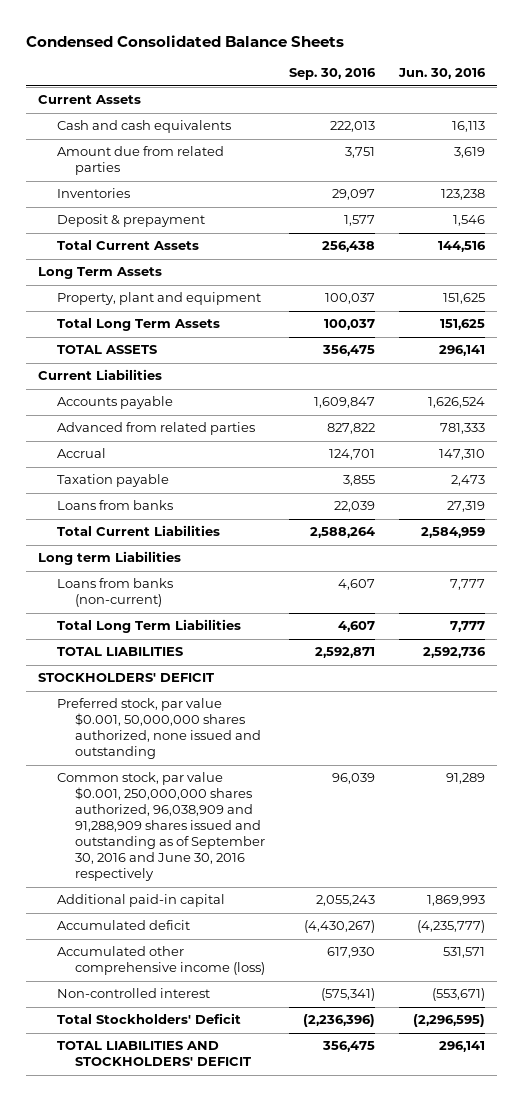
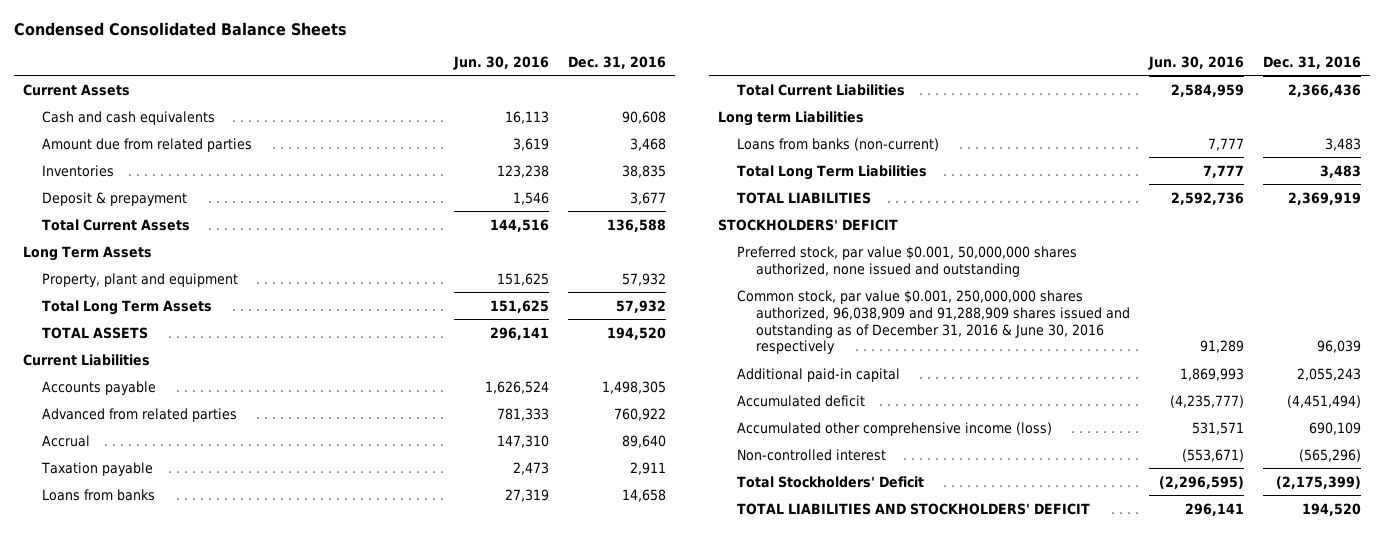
- | Sep. 30, 2016 | Jun. 30, 2016
+ | Jun. 30, 2016 | Dec. 31, 2016
- Common stock, par value $0.001, 250,000,000 shares authorized, 96,038,909 and 91,288,909 shares issued and outstanding as of September 30, 2016 and June 30, 2016 respectively | 96,039 | 91,289
+ Common stock, par value $0.001, 250,000,000 shares authorized, 96,038,909 and 91,288,909 shares issued and outstanding as of December 31, 2016 & June 30, 2016 respectively | 91,289 | 96,039

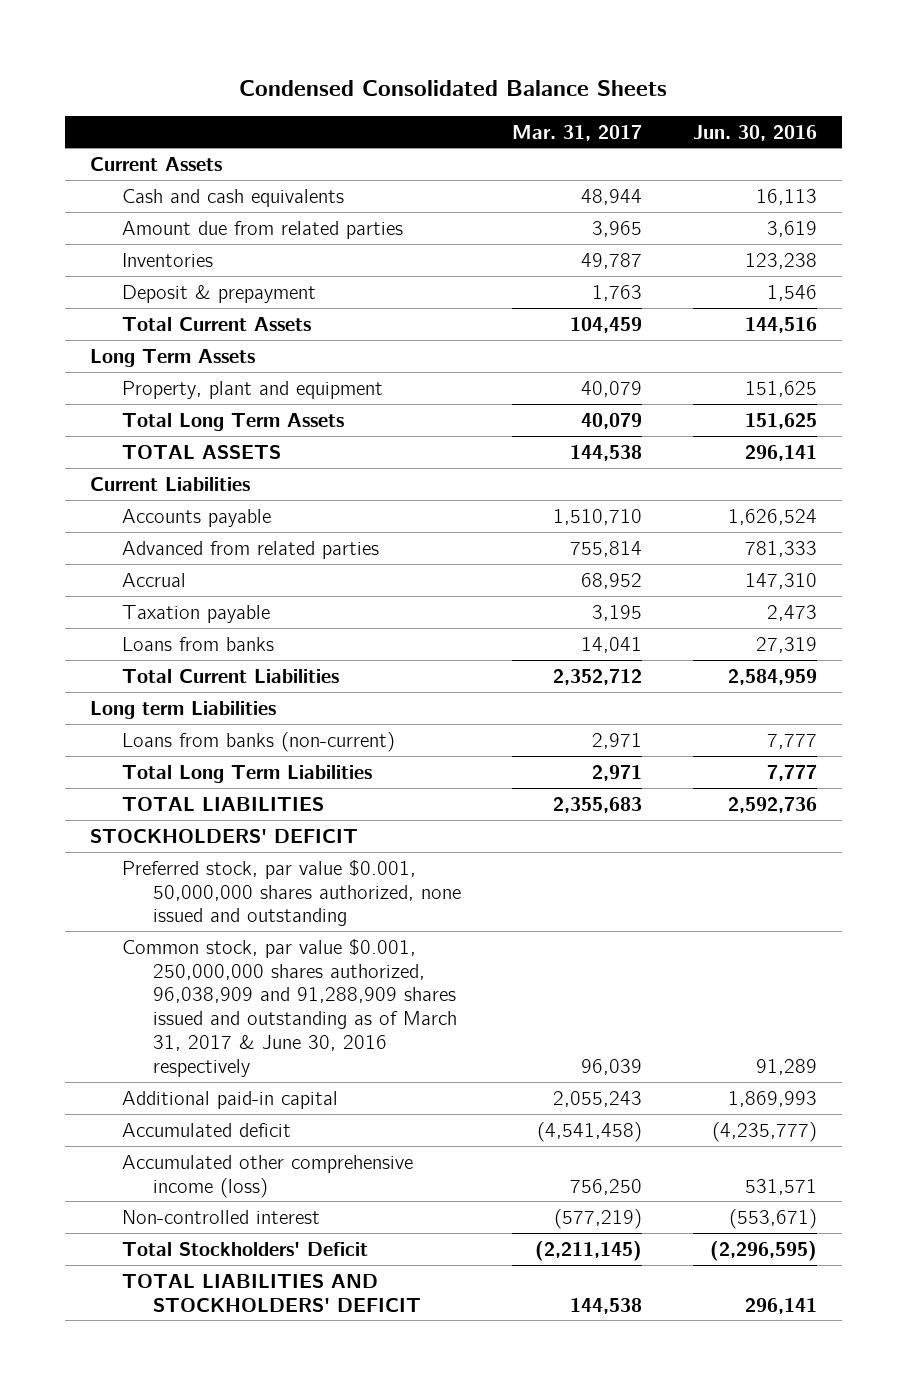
- | Jun. 30, 2016 | Dec. 31, 2016
+ | Mar. 31, 2017 | Jun. 30, 2016
- Common stock, par value $0.001, 250,000,000 shares authorized, 96,038,909 and 91,288,909 shares issued and outstanding as of December 31, 2016 & June 30, 2016 respectively | 91,289 | 96,039
+ Common stock, par value $0.001, 250,000,000 shares authorized, 96,038,909 and 91,288,909 shares issued and outstanding as of March 31, 2017 & June 30, 2016 respectively | 96,039 | 91,289

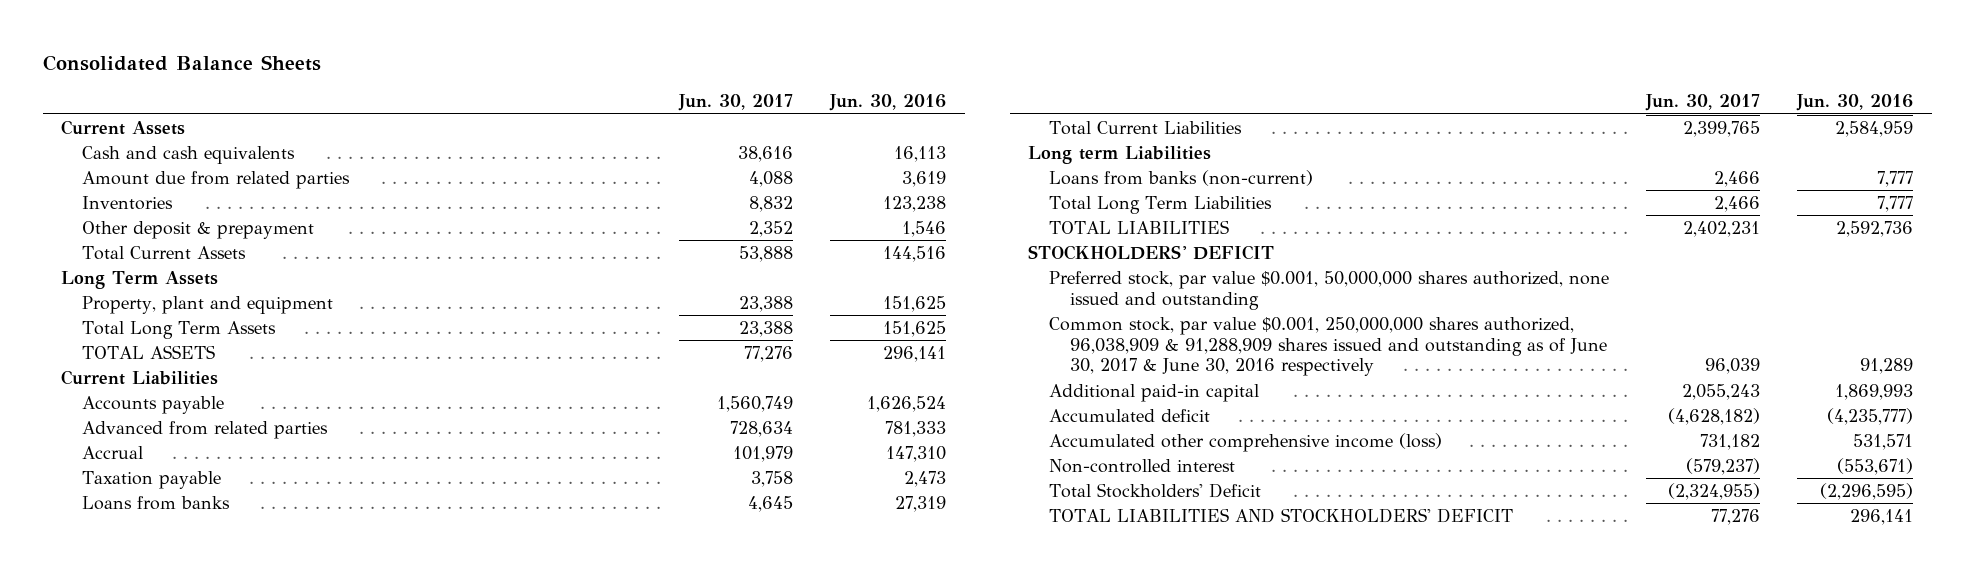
- Condensed Consolidated Balance Sheets
+ Consolidated Balance Sheets
- | Mar. 31, 2017 | Jun. 30, 2016
+ | Jun. 30, 2017 | Jun. 30, 2016
- Deposit & prepayment | 1,763 | 1,546
+ Other deposit & prepayment | 2,352 | 1,546
- Common stock, par value $0.001, 250,000,000 shares authorized, 96,038,909 and 91,288,909 shares issued and outstanding as of March 31, 2017 & June 30, 2016 respectively | 96,039 | 91,289
+ Common stock, par value $0.001, 250,000,000 shares authorized, 96,038,909 & 91,288,909 shares issued and outstanding as of June 30, 2017 & June 30, 2016 respectively | 96,039 | 91,289

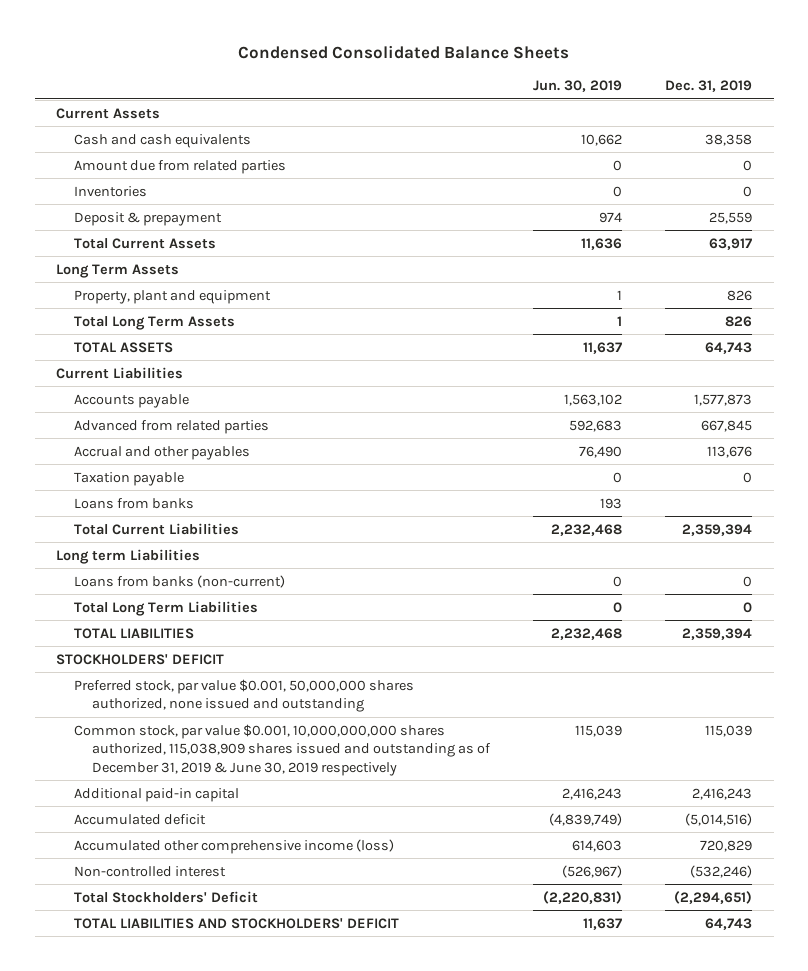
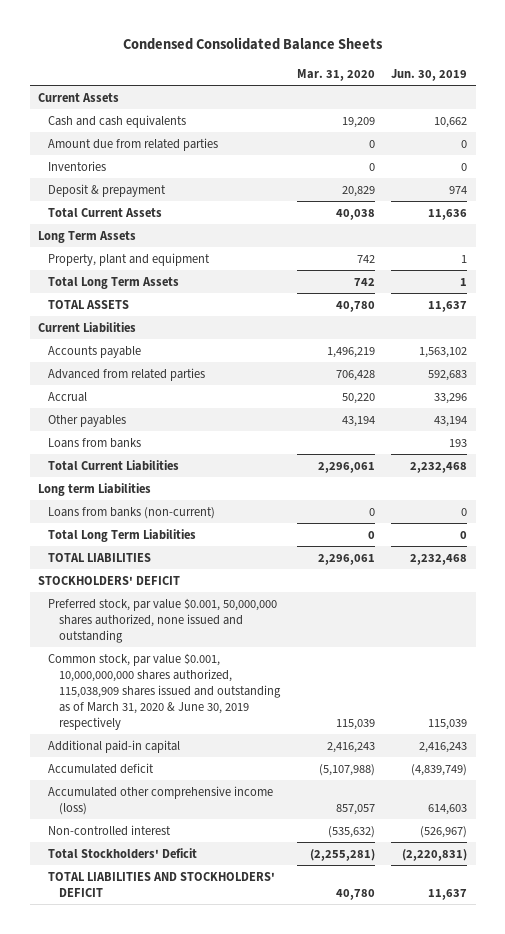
- | Jun. 30, 2019 | Dec. 31, 2019
+ | Mar. 31, 2020 | Jun. 30, 2019
- Accrual and other payables | 76,490 | 113,676
- Taxation payable | 0 | 0
+ Accrual | 50,220 | 33,296
+ Other payables | 43,194 | 43,194
- Common stock, par value $0.001, 10,000,000,000 shares authorized, 115,038,909 shares issued and outstanding as of December 31, 2019 & June 30, 2019 respectively | 115,039 | 115,039
+ Common stock, par value $0.001, 10,000,000,000 shares authorized, 115,038,909 shares issued and outstanding as of March 31, 2020 & June 30, 2019 respectively | 115,039 | 115,039

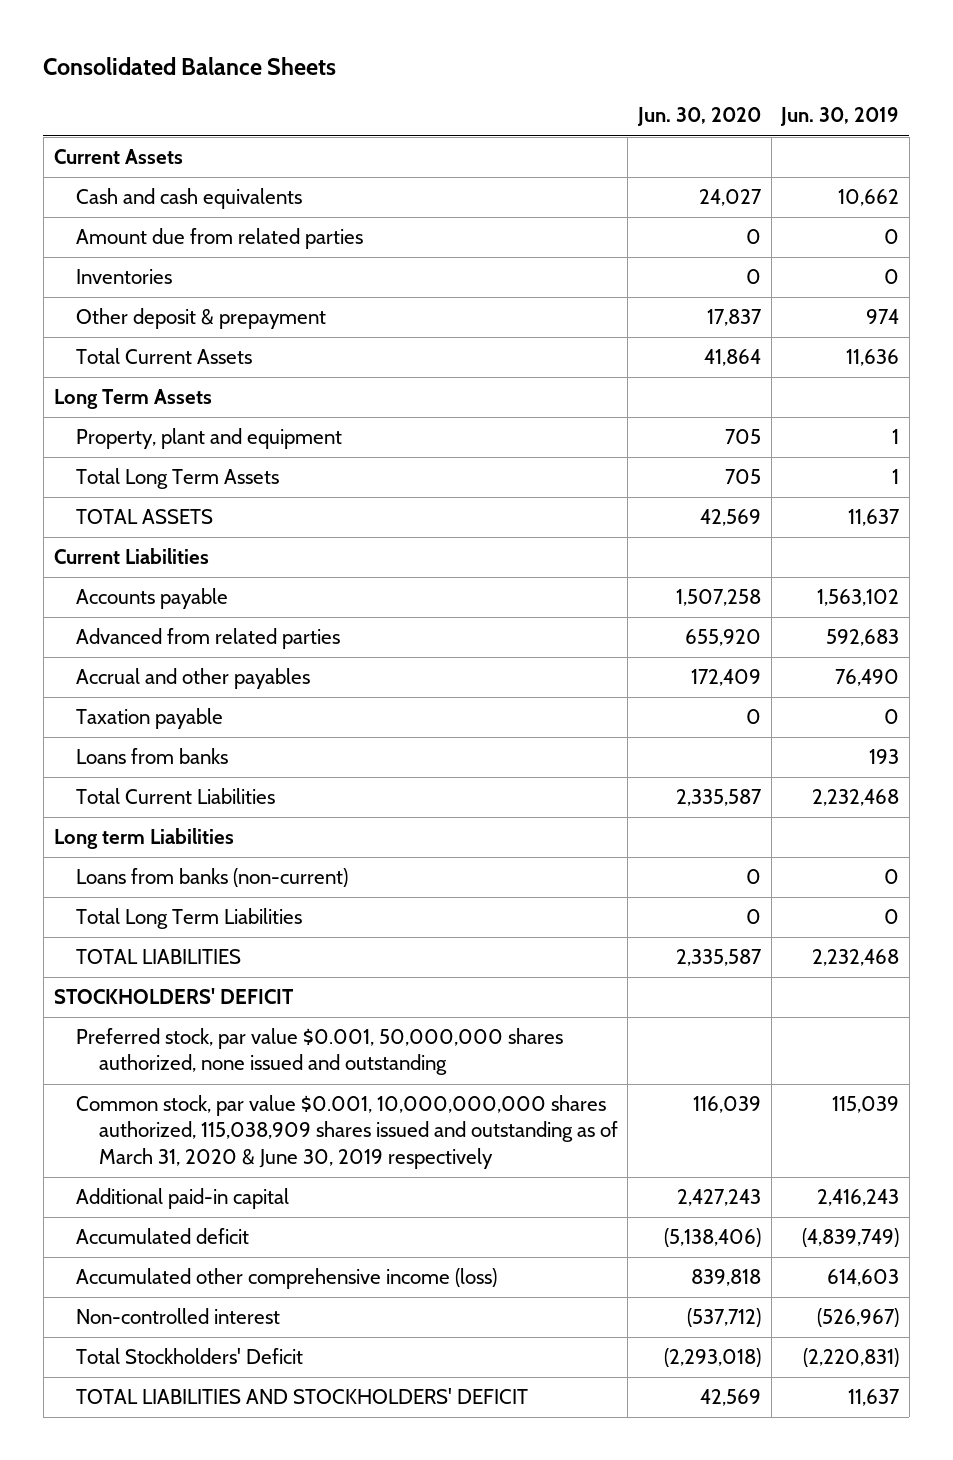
- Condensed Consolidated Balance Sheets
+ Consolidated Balance Sheets
- | Mar. 31, 2020 | Jun. 30, 2019
+ | Jun. 30, 2020 | Jun. 30, 2019
- Deposit & prepayment | 20,829 | 974
+ Other deposit & prepayment | 17,837 | 974
- Accrual | 50,220 | 33,296
- Other payables | 43,194 | 43,194
+ Accrual and other payables | 172,409 | 76,490
+ Taxation payable | 0 | 0

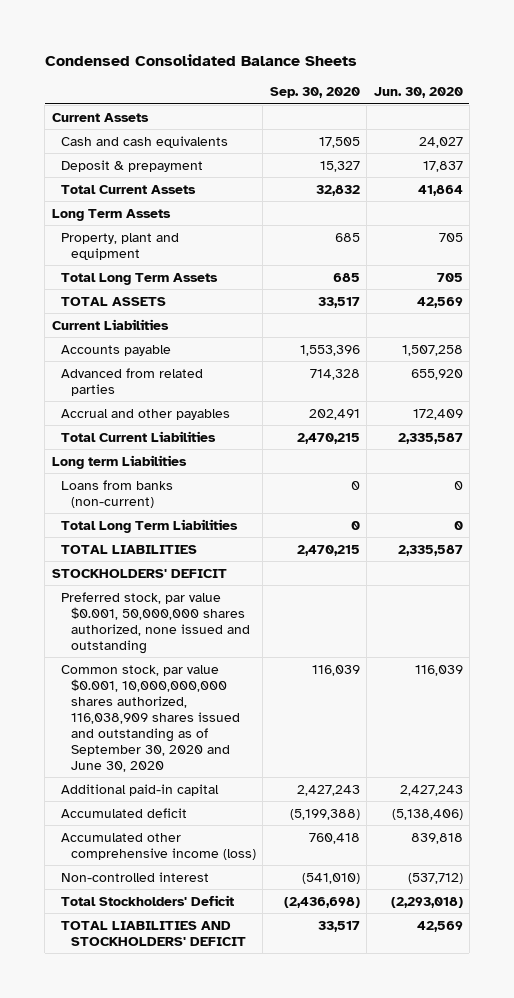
- Consolidated Balance Sheets
+ Condensed Consolidated Balance Sheets
- | Jun. 30, 2020 | Jun. 30, 2019
+ | Sep. 30, 2020 | Jun. 30, 2020
- Amount due from related parties | 0 | 0
- Inventories | 0 | 0
- Other deposit & prepayment | 17,837 | 974
+ Deposit & prepayment | 15,327 | 17,837
- Taxation payable | 0 | 0
- Loans from banks | | 193
- Common stock, par value $0.001, 10,000,000,000 shares authorized, 115,038,909 shares issued and outstanding as of March 31, 2020 & June 30, 2019 respectively | 116,039 | 115,039
+ Common stock, par value $0.001, 10,000,000,000 shares authorized, 116,038,909 shares issued and outstanding as of September 30, 2020 and June 30, 2020 | 116,039 | 116,039

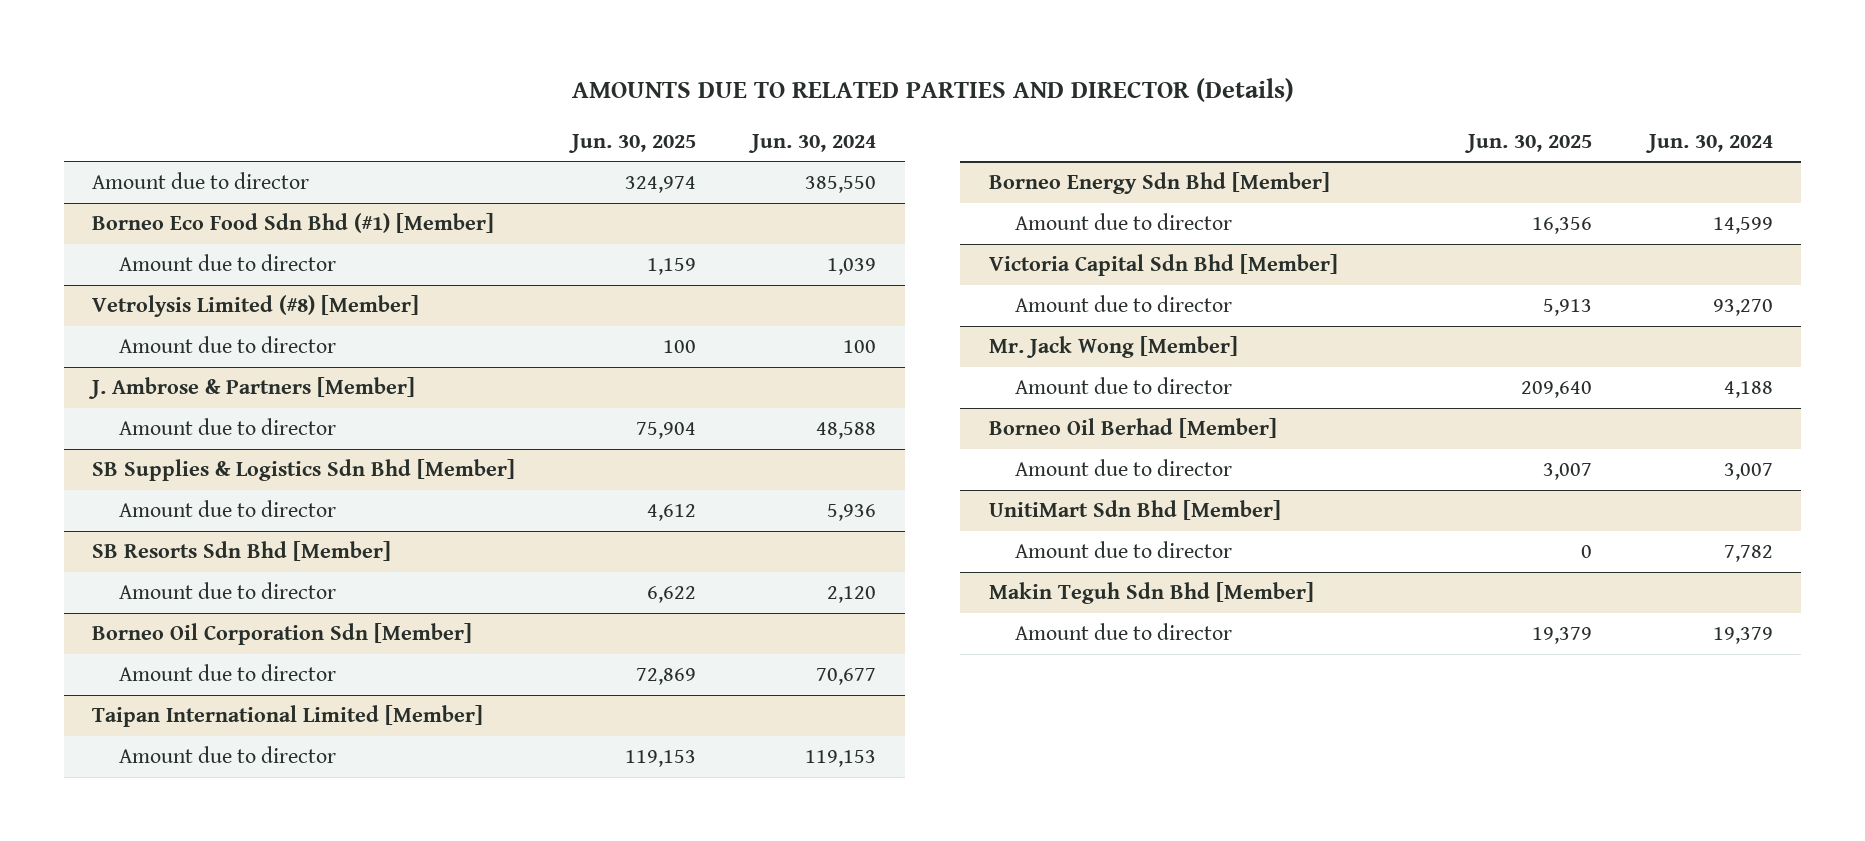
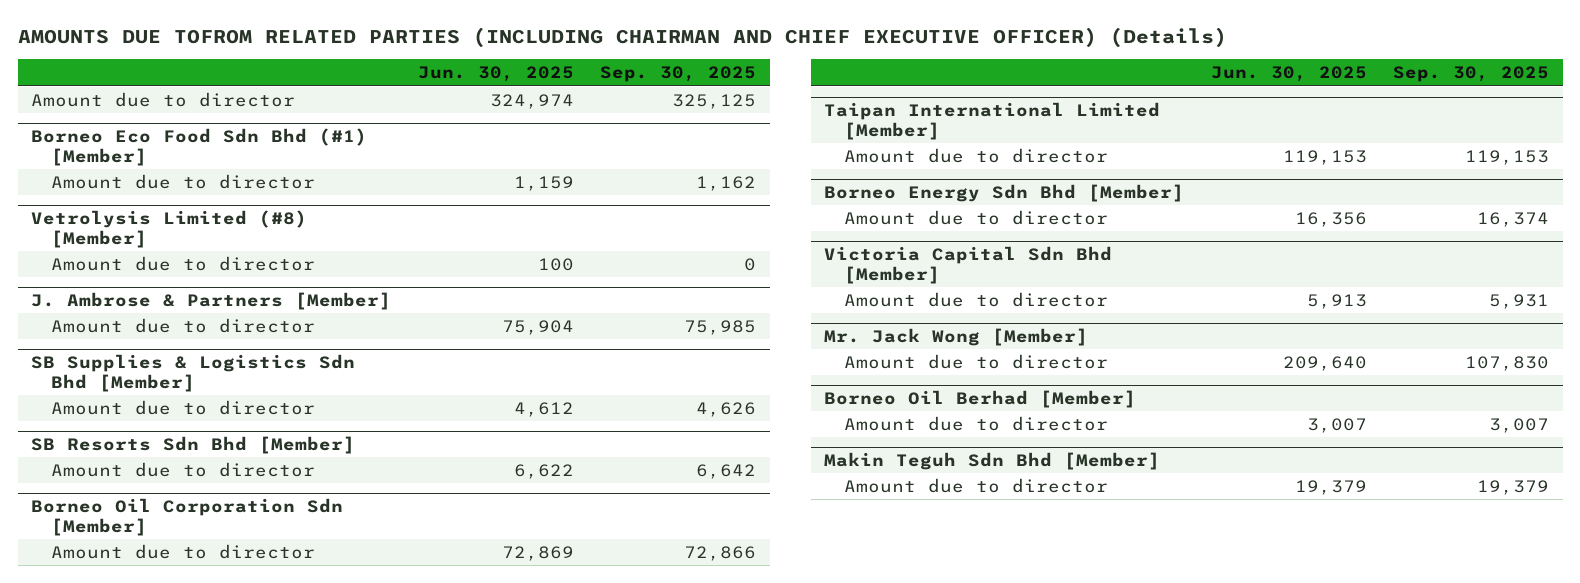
- AMOUNTS DUE TO RELATED PARTIES AND DIRECTOR (Details)
+ AMOUNTS DUE TOFROM RELATED PARTIES (INCLUDING CHAIRMAN AND CHIEF EXECUTIVE OFFICER) (Details)
- | Jun. 30, 2025 | Jun. 30, 2024
+ | Jun. 30, 2025 | Sep. 30, 2025
- UnitiMart Sdn Bhd [Member]
- Amount due to director | 0 | 7,782

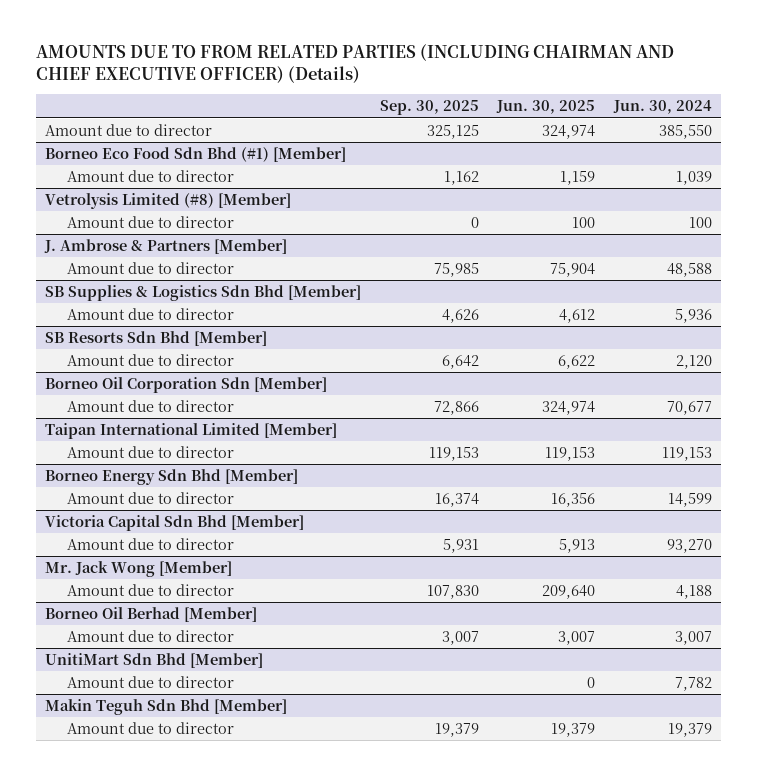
- AMOUNTS DUE TOFROM RELATED PARTIES (INCLUDING CHAIRMAN AND CHIEF EXECUTIVE OFFICER) (Details)
+ AMOUNTS DUE TO FROM RELATED PARTIES (INCLUDING CHAIRMAN AND CHIEF EXECUTIVE OFFICER) (Details)
- | Jun. 30, 2025 | Sep. 30, 2025
+ | Sep. 30, 2025 | Jun. 30, 2025 | Jun. 30, 2024
@ Borneo Oil Corporation Sdn [Member]
- Amount due to director | 72,869 | 72,866
+ Amount due to director | 72,866 | 324,974 | 70,677
+ UnitiMart Sdn Bhd [Member]
+ Amount due to director | | 0 | 7,782

